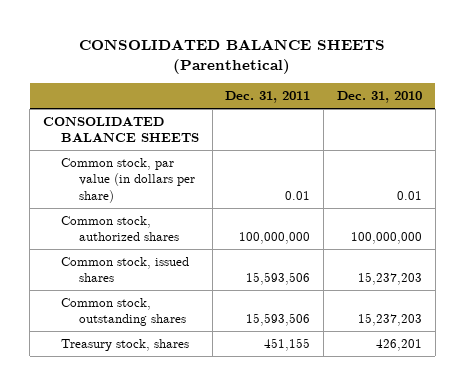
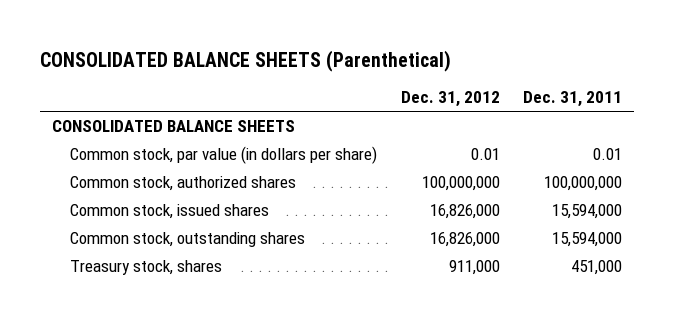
- | Dec. 31, 2011 | Dec. 31, 2010
+ | Dec. 31, 2012 | Dec. 31, 2011
- Common stock, issued shares | 15,593,506 | 15,237,203
- Common stock, outstanding shares | 15,593,506 | 15,237,203
- Treasury stock, shares | 451,155 | 426,201
+ Common stock, issued shares | 16,826,000 | 15,594,000
+ Common stock, outstanding shares | 16,826,000 | 15,594,000
+ Treasury stock, shares | 911,000 | 451,000

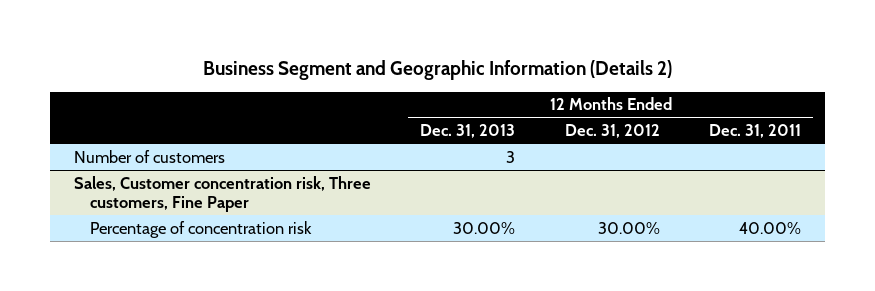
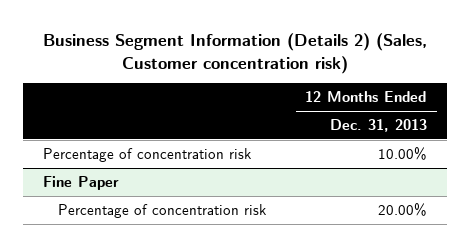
- Business Segment and Geographic Information (Details 2)
+ Business Segment Information (Details 2) (Sales, Customer concentration risk)
- | 12 Months Ended Dec. 31, 2013 | 12 Months Ended Dec. 31, 2012 | 12 Months Ended Dec. 31, 2011
+ | 12 Months Ended Dec. 31, 2013
- Number of customers | 3 | |
- Sales, Customer concentration risk, Three customers, Fine Paper
- Percentage of concentration risk | 30.00% | 30.00% | 40.00%
+ Percentage of concentration risk | 10.00%
+ Fine Paper
+ Percentage of concentration risk | 20.00%

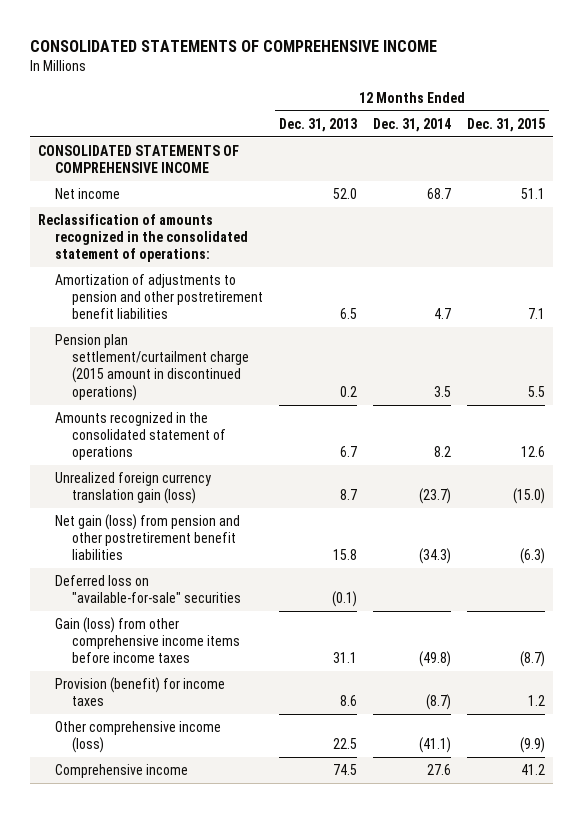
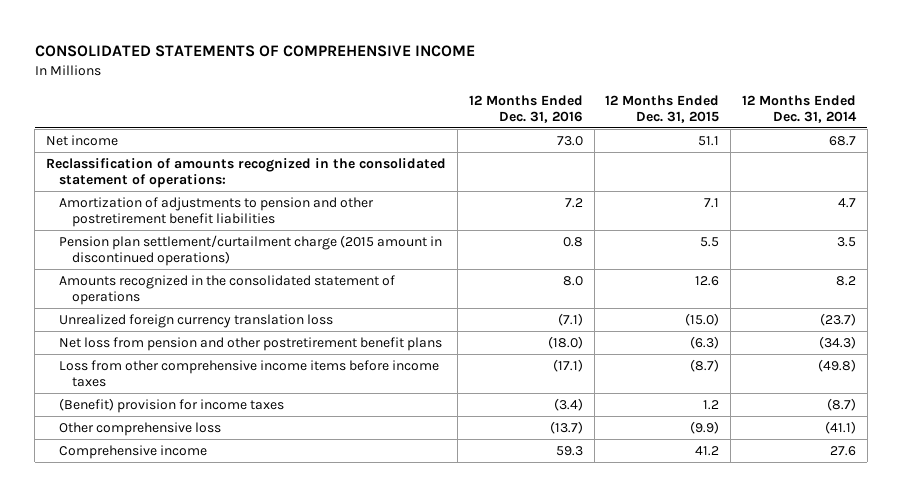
- | 12 Months Ended Dec. 31, 2013 | 12 Months Ended Dec. 31, 2014 | 12 Months Ended Dec. 31, 2015
+ | 12 Months Ended Dec. 31, 2016 | 12 Months Ended Dec. 31, 2015 | 12 Months Ended Dec. 31, 2014
- CONSOLIDATED STATEMENTS OF COMPREHENSIVE INCOME
- Unrealized foreign currency translation gain (loss) | 8.7 | (23.7) | (15.0)
- Net gain (loss) from pension and other postretirement benefit liabilities | 15.8 | (34.3) | (6.3)
- Deferred loss on "available-for-sale" securities | (0.1) | |
- Gain (loss) from other comprehensive income items before income taxes | 31.1 | (49.8) | (8.7)
- Provision (benefit) for income taxes | 8.6 | (8.7) | 1.2
- Other comprehensive income (loss) | 22.5 | (41.1) | (9.9)
+ Unrealized foreign currency translation loss | (7.1) | (15.0) | (23.7)
+ Net loss from pension and other postretirement benefit plans | (18.0) | (6.3) | (34.3)
+ Loss from other comprehensive income items before income taxes | (17.1) | (8.7) | (49.8)
+ (Benefit) provision for income taxes | (3.4) | 1.2 | (8.7)
+ Other comprehensive loss | (13.7) | (9.9) | (41.1)

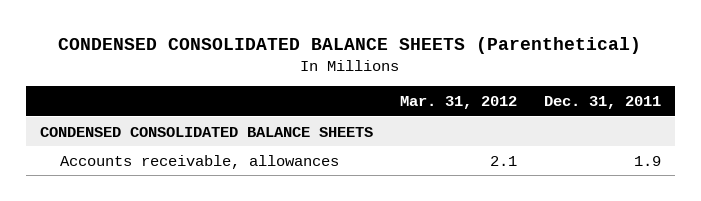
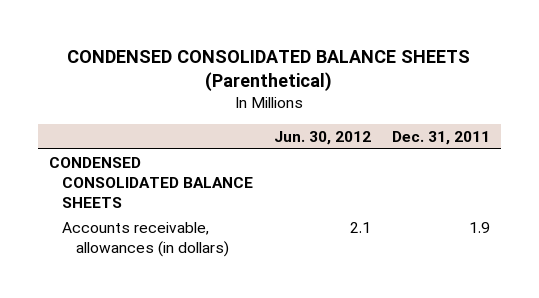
- | Mar. 31, 2012 | Dec. 31, 2011
+ | Jun. 30, 2012 | Dec. 31, 2011
- Accounts receivable, allowances | 2.1 | 1.9
+ Accounts receivable, allowances (in dollars) | 2.1 | 1.9

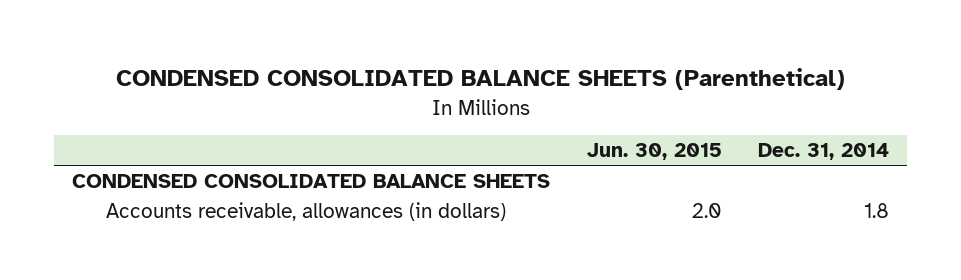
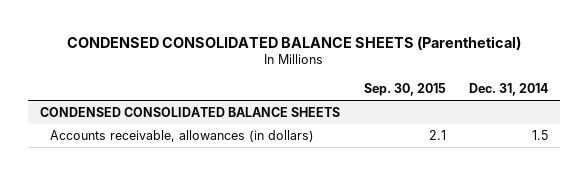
- | Jun. 30, 2015 | Dec. 31, 2014
+ | Sep. 30, 2015 | Dec. 31, 2014
- Accounts receivable, allowances (in dollars) | 2.0 | 1.8
+ Accounts receivable, allowances (in dollars) | 2.1 | 1.5

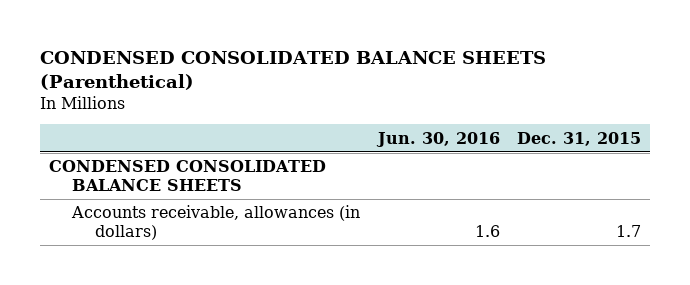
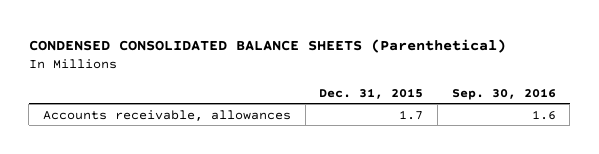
- | Jun. 30, 2016 | Dec. 31, 2015
+ | Dec. 31, 2015 | Sep. 30, 2016
- CONDENSED CONSOLIDATED BALANCE SHEETS
- Accounts receivable, allowances (in dollars) | 1.6 | 1.7
+ Accounts receivable, allowances | 1.7 | 1.6

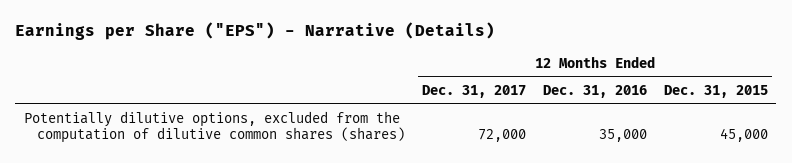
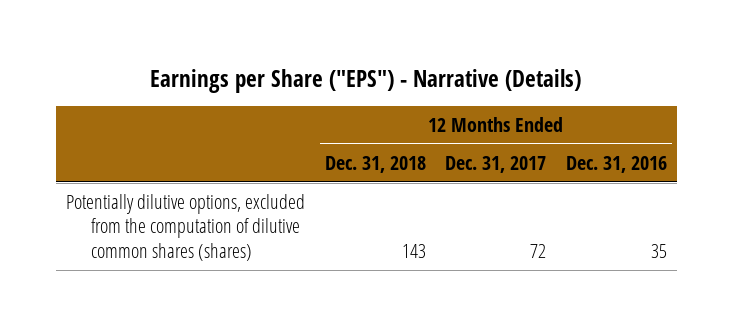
- | 12 Months Ended Dec. 31, 2017 | 12 Months Ended Dec. 31, 2016 | 12 Months Ended Dec. 31, 2015
+ | 12 Months Ended Dec. 31, 2018 | 12 Months Ended Dec. 31, 2017 | 12 Months Ended Dec. 31, 2016
- Potentially dilutive options, excluded from the computation of dilutive common shares (shares) | 72,000 | 35,000 | 45,000
+ Potentially dilutive options, excluded from the computation of dilutive common shares (shares) | 143 | 72 | 35

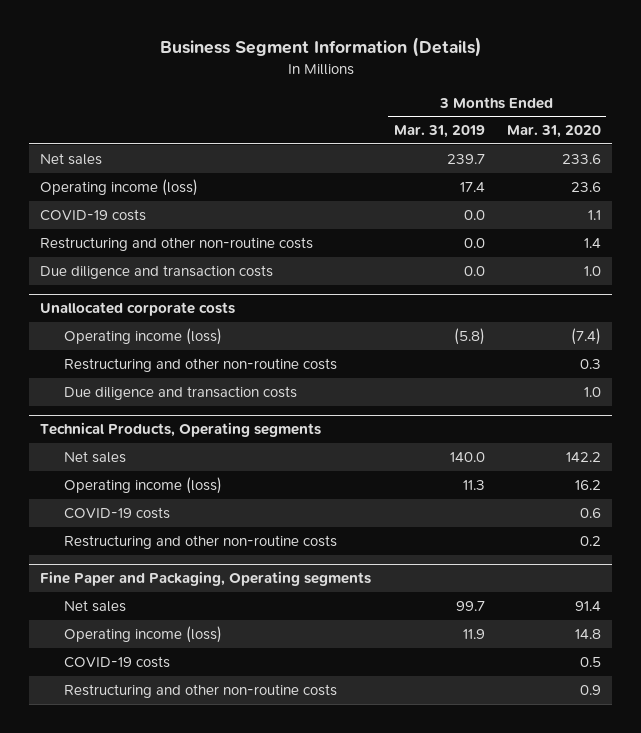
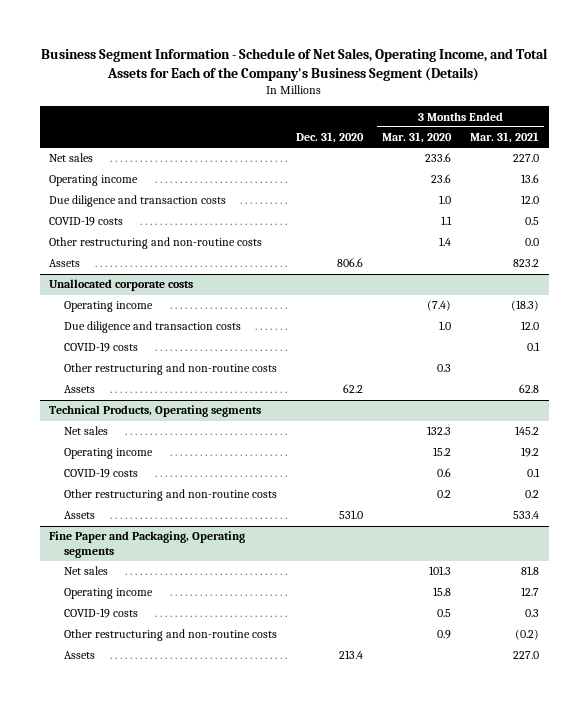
- Business Segment Information (Details)
+ Business Segment Information - Schedule of Net Sales, Operating Income, and Total Assets for Each of the Company's Business Segment (Details)
- | 3 Months Ended Mar. 31, 2019 | 3 Months Ended Mar. 31, 2020
+ | Dec. 31, 2020 | 3 Months Ended Mar. 31, 2020 | 3 Months Ended Mar. 31, 2021
- Operating income (loss) | 17.4 | 23.6
- Restructuring and other non-routine costs | 0.0 | 1.4
+ Operating income | | 23.6 | 13.6
moved down: COVID-19 costs | | 1.1 | 0.5
+ Other restructuring and non-routine costs | | 1.4 | 0.0
+ Assets | 806.6 | | 823.2
@ Unallocated corporate costs
- Operating income (loss) | (5.8) | (7.4)
- Restructuring and other non-routine costs | | 0.3
+ Operating income | | (7.4) | (18.3)
+ COVID-19 costs | | | 0.1
+ Other restructuring and non-routine costs | | 0.3 |
+ Assets | 62.2 | | 62.8
@ Technical Products, Operating segments
- Net sales | 140.0 | 142.2
- Operating income (loss) | 11.3 | 16.2
+ Net sales | | 132.3 | 145.2
+ Operating income | | 15.2 | 19.2
- Restructuring and other non-routine costs | | 0.2
+ Other restructuring and non-routine costs | | 0.2 | 0.2
+ Assets | 531.0 | | 533.4
@ Fine Paper and Packaging, Operating segments
- Net sales | 99.7 | 91.4
- Operating income (loss) | 11.9 | 14.8
+ Net sales | | 101.3 | 81.8
+ Operating income | | 15.8 | 12.7
- Restructuring and other non-routine costs | | 0.9
+ Other restructuring and non-routine costs | | 0.9 | (0.2)
+ Assets | 213.4 | | 227.0

